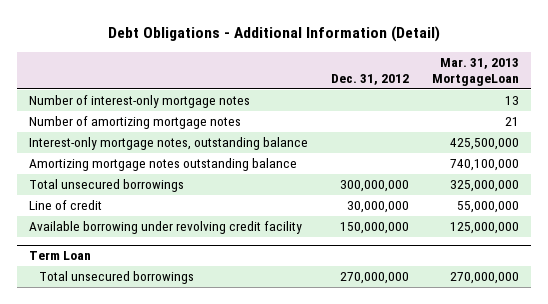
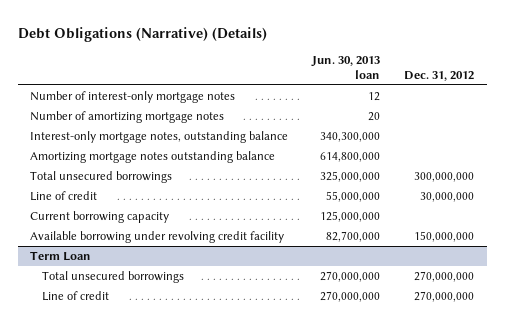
- Debt Obligations - Additional Information (Detail)
+ Debt Obligations (Narrative) (Details)
- | Dec. 31, 2012 | Mar. 31, 2013 MortgageLoan
+ | Jun. 30, 2013 loan | Dec. 31, 2012
+ Current borrowing capacity | 125,000,000 |
@ Term Loan
+ Line of credit | 270,000,000 | 270,000,000

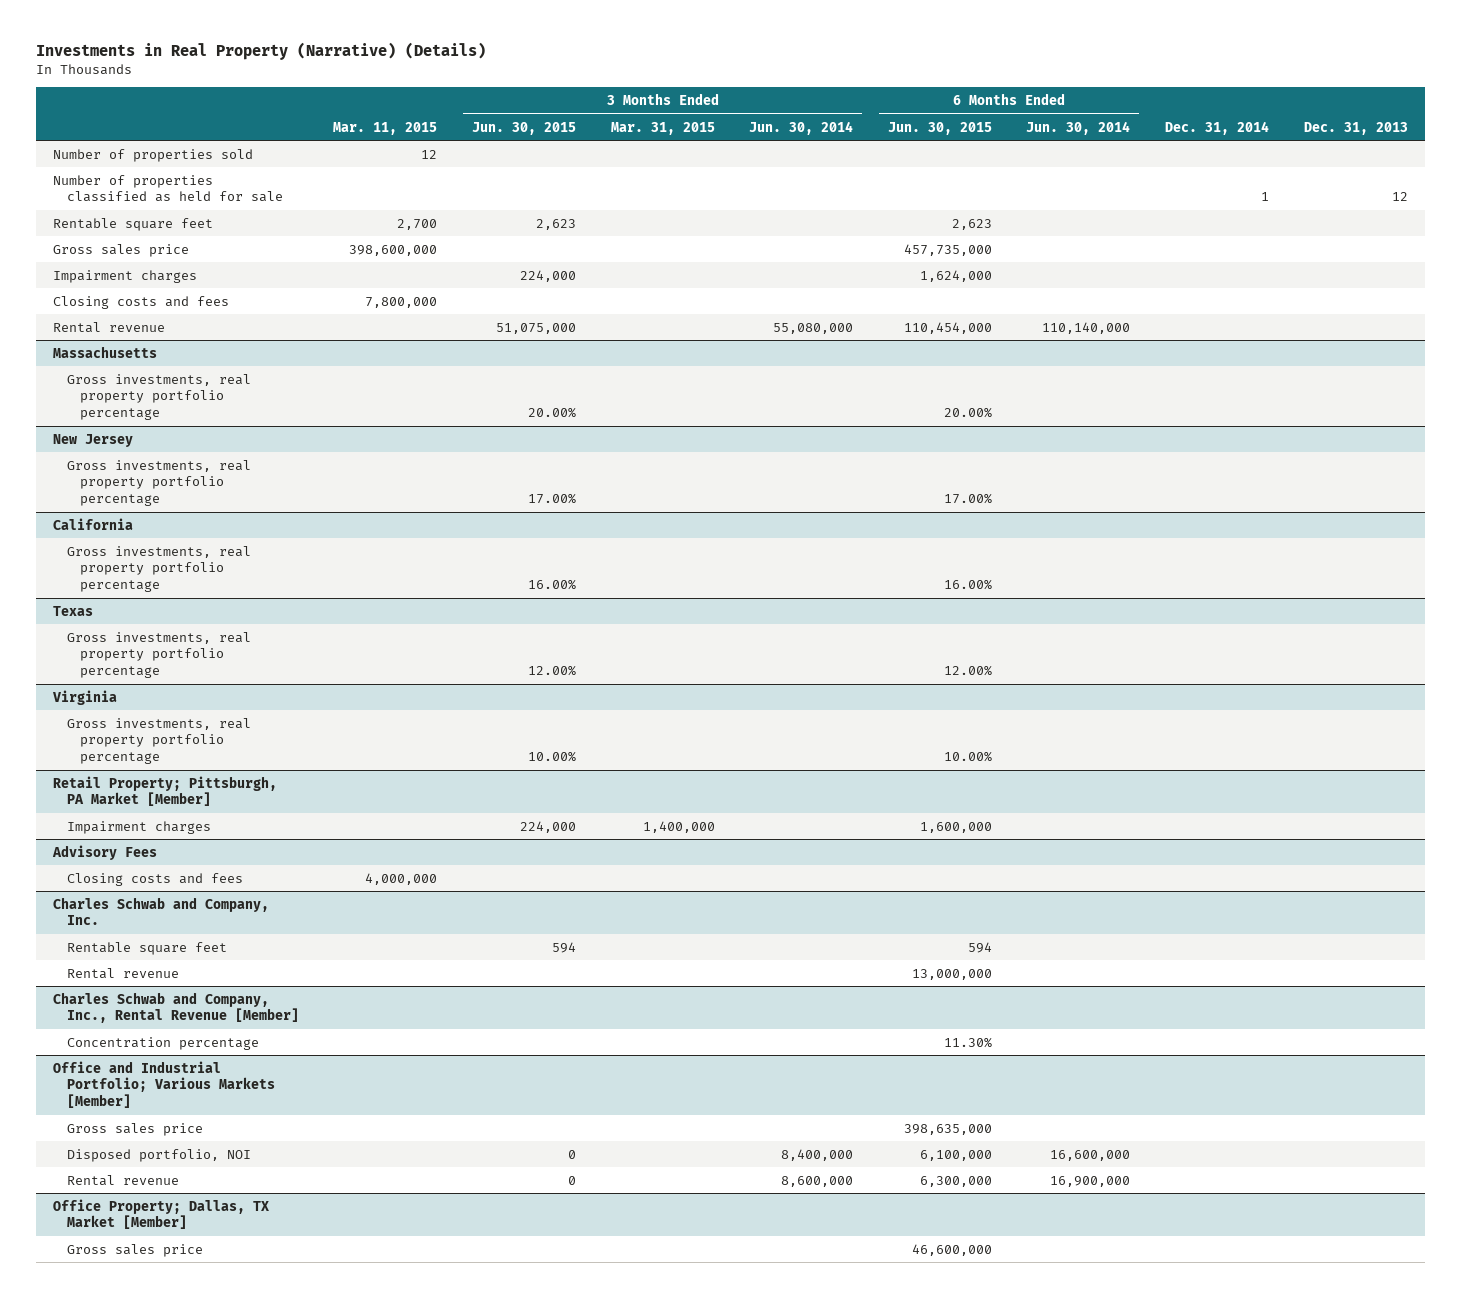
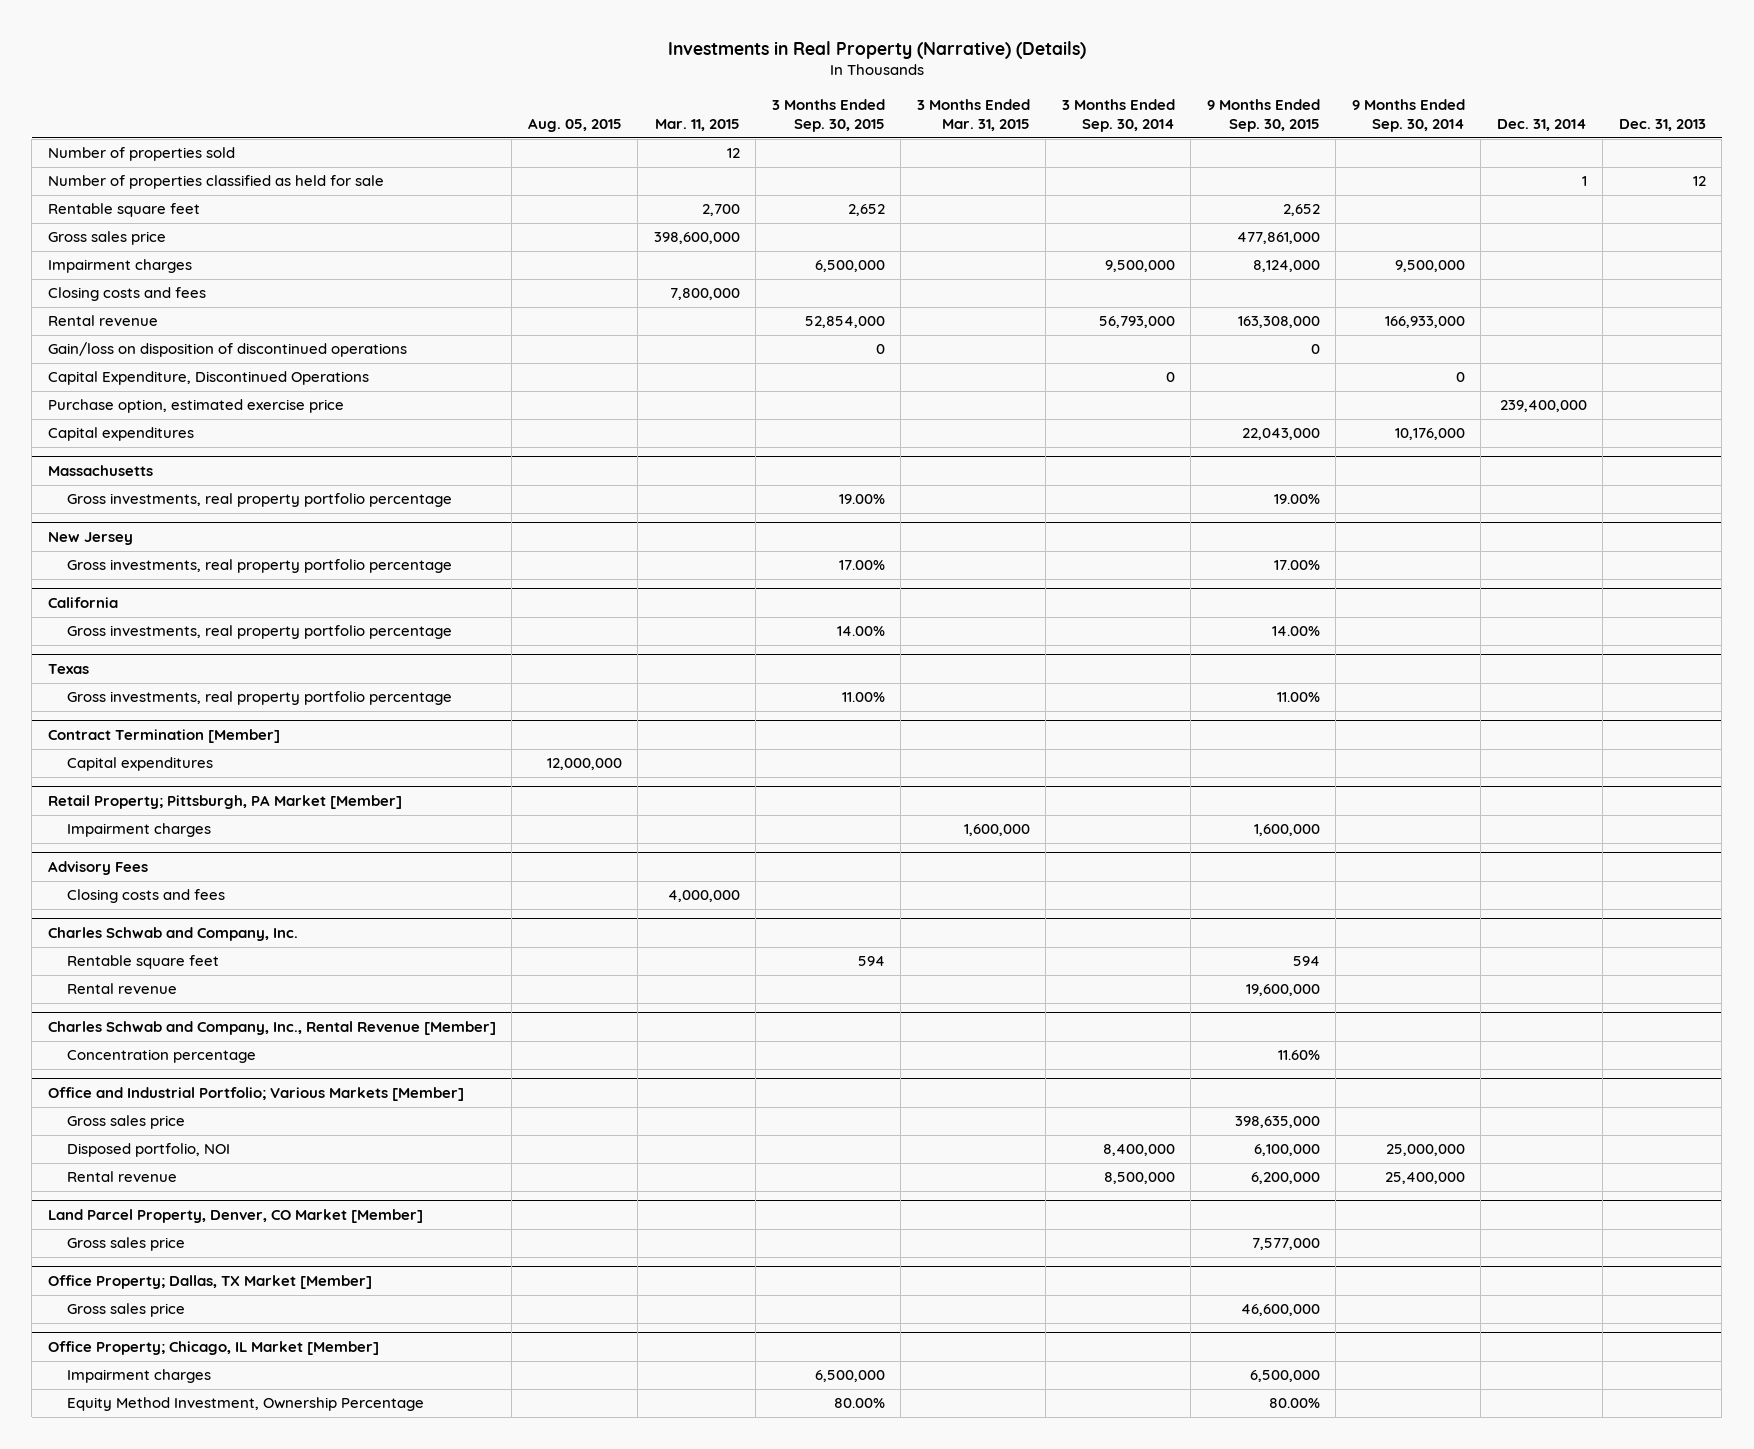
- | Mar. 11, 2015 | 3 Months Ended Jun. 30, 2015 | 3 Months Ended Mar. 31, 2015 | 3 Months Ended Jun. 30, 2014 | 6 Months Ended Jun. 30, 2015 | 6 Months Ended Jun. 30, 2014 | Dec. 31, 2014 | Dec. 31, 2013
+ | Aug. 05, 2015 | Mar. 11, 2015 | 3 Months Ended Sep. 30, 2015 | 3 Months Ended Mar. 31, 2015 | 3 Months Ended Sep. 30, 2014 | 9 Months Ended Sep. 30, 2015 | 9 Months Ended Sep. 30, 2014 | Dec. 31, 2014 | Dec. 31, 2013
+ Gain/loss on disposition of discontinued operations | | | 0 | | | 0 | | |
+ Capital Expenditure, Discontinued Operations | | | | | 0 | | 0 | |
+ Purchase option, estimated exercise price | | | | | | | | 239,400,000 |
+ Capital expenditures | | | | | | 22,043,000 | 10,176,000 | |
- Virginia
- Gross investments, real property portfolio percentage | | 10.00% | | | 10.00% | | |
+ Contract Termination [Member]
+ Capital expenditures | 12,000,000 | | | | | | | |
@ Retail Property; Pittsburgh, PA Market [Member]
- Impairment charges | | 224,000 | 1,400,000 | | 1,600,000 | | |
+ Impairment charges | | | | 1,600,000 | | 1,600,000 | | |
+ Land Parcel Property, Denver, CO Market [Member]
+ Gross sales price | | | | | | 7,577,000 | | |
+ Office Property; Chicago, IL Market [Member]
+ Impairment charges | | | 6,500,000 | | | 6,500,000 | | |
+ Equity Method Investment, Ownership Percentage | | | 80.00% | | | 80.00% | | |

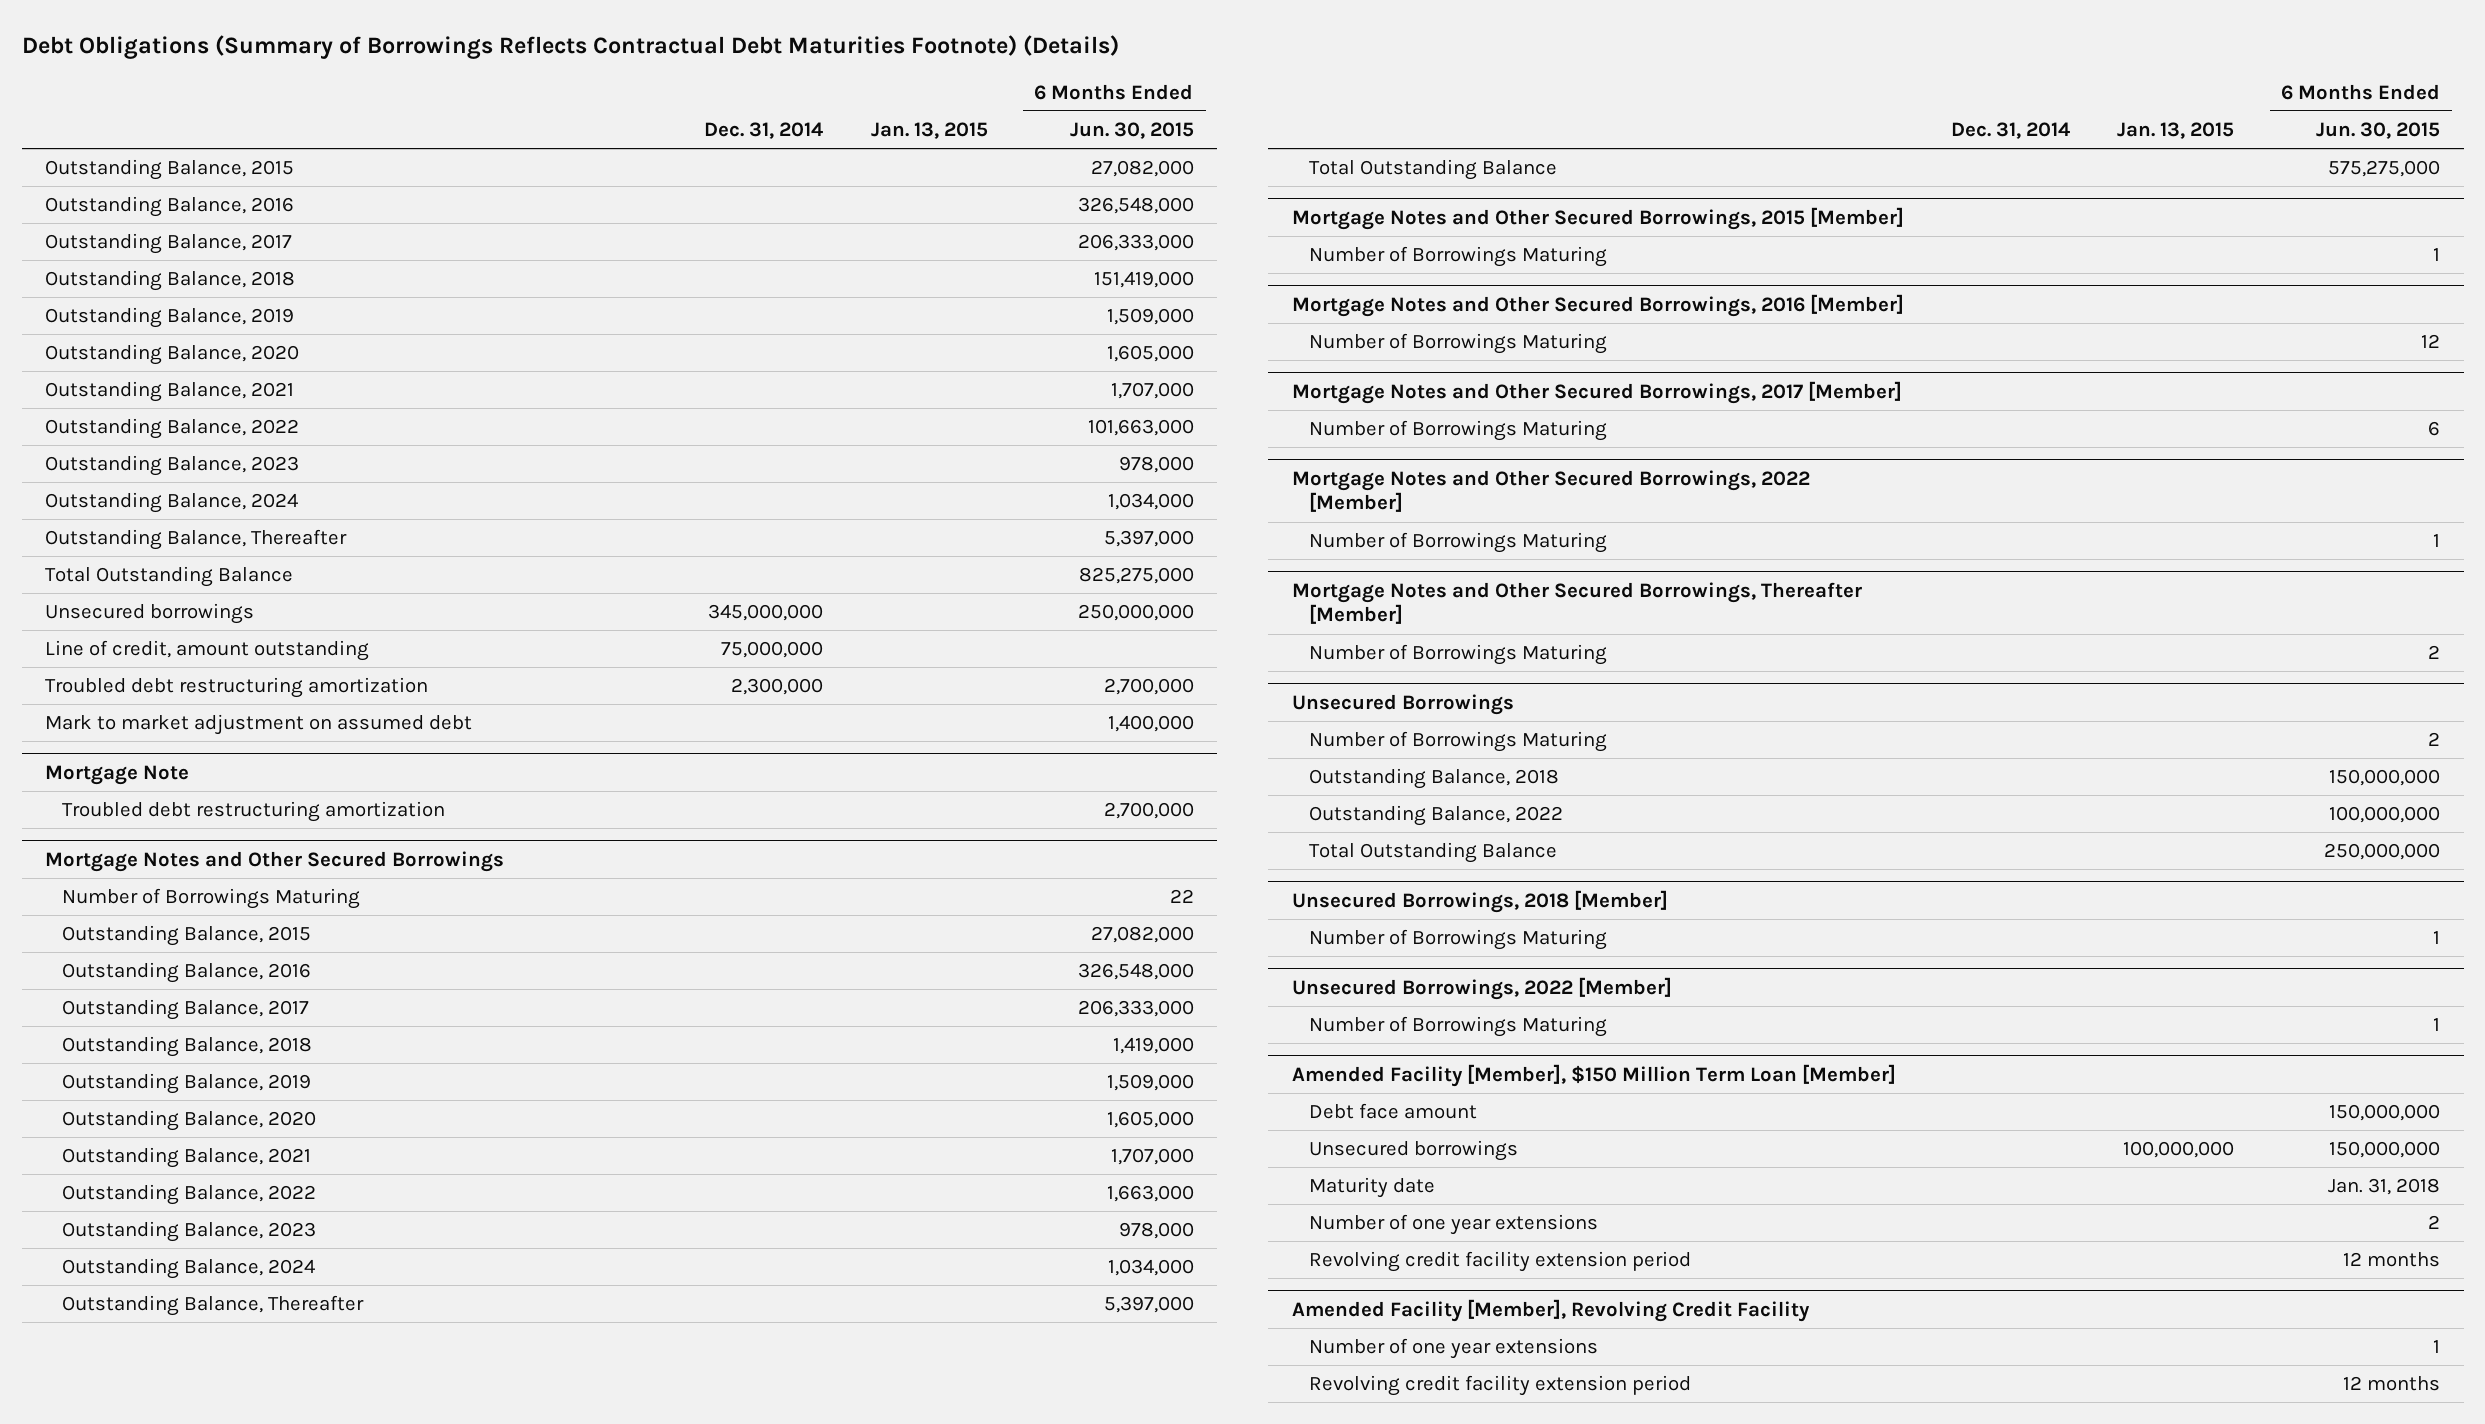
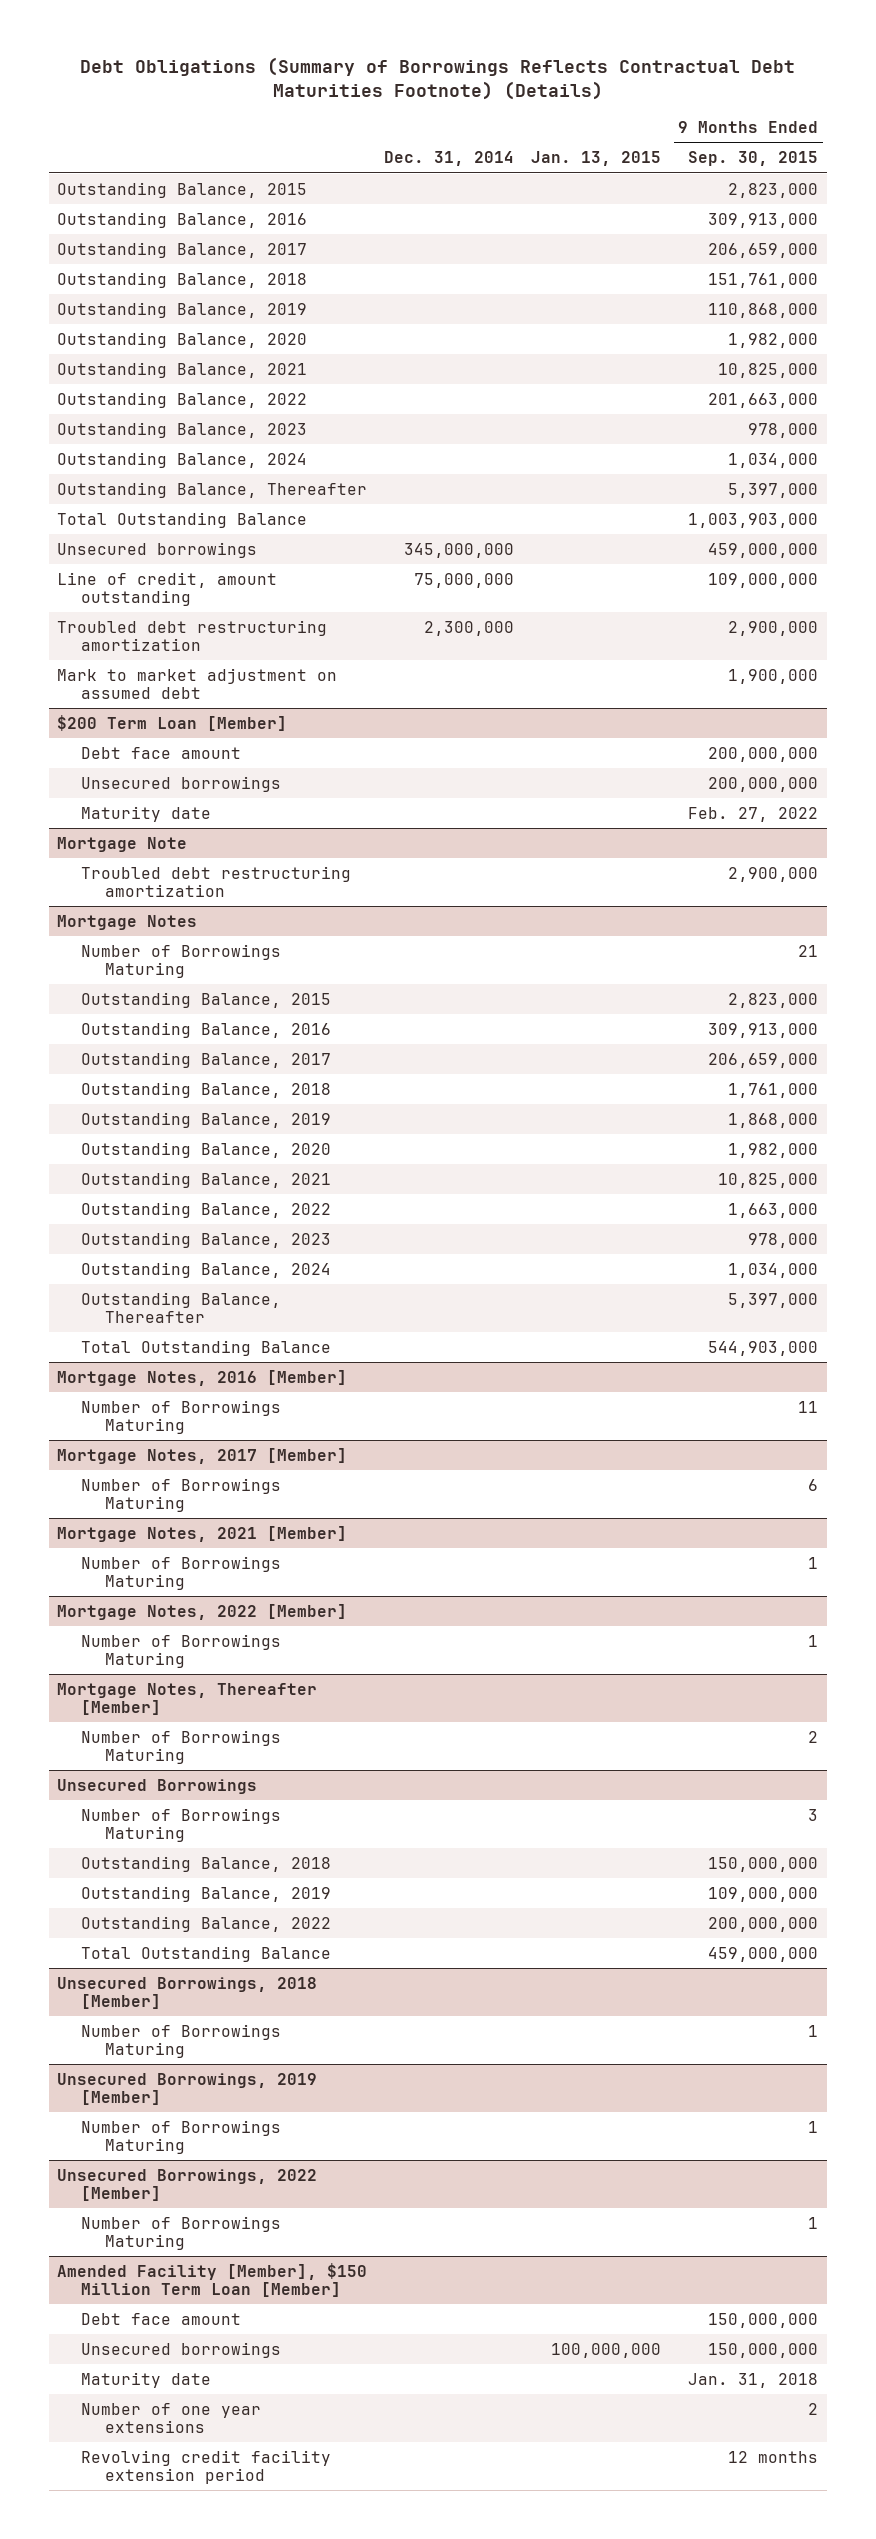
- | Dec. 31, 2014 | Jan. 13, 2015 | 6 Months Ended Jun. 30, 2015
+ | Dec. 31, 2014 | Jan. 13, 2015 | 9 Months Ended Sep. 30, 2015
+ $200 Term Loan [Member]
+ Debt face amount | | | 200,000,000
+ Unsecured borrowings | | | 200,000,000
+ Maturity date | | | Feb. 27, 2022
- Mortgage Notes and Other Secured Borrowings
+ Mortgage Notes
- Mortgage Notes and Other Secured Borrowings, 2015 [Member]
- Number of Borrowings Maturing | | | 1
- Mortgage Notes and Other Secured Borrowings, 2016 [Member]
+ Mortgage Notes, 2016 [Member]
- Mortgage Notes and Other Secured Borrowings, 2017 [Member]
+ Mortgage Notes, 2017 [Member]
- Mortgage Notes and Other Secured Borrowings, 2022 [Member]
+ Mortgage Notes, 2021 [Member]
+ Number of Borrowings Maturing | | | 1
+ Mortgage Notes, 2022 [Member]
- Mortgage Notes and Other Secured Borrowings, Thereafter [Member]
+ Mortgage Notes, Thereafter [Member]
@ Unsecured Borrowings
+ Outstanding Balance, 2019 | | | 109,000,000
+ Unsecured Borrowings, 2019 [Member]
+ Number of Borrowings Maturing | | | 1
- Amended Facility [Member], Revolving Credit Facility
- Number of one year extensions | | | 1
- Revolving credit facility extension period | | | 12 months

